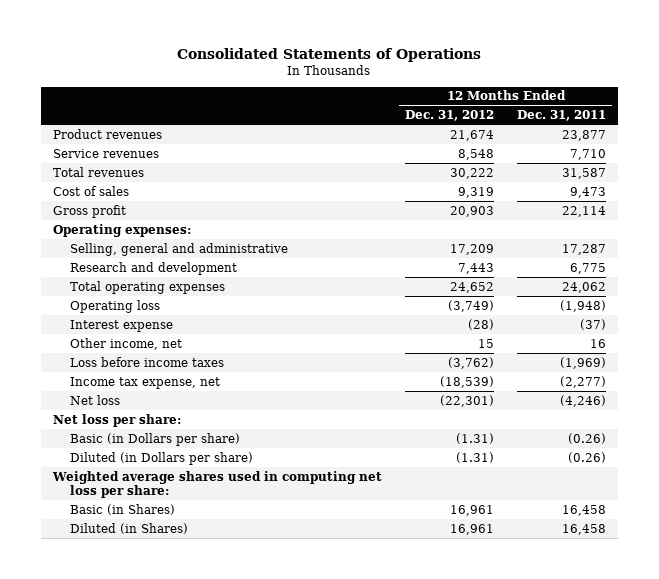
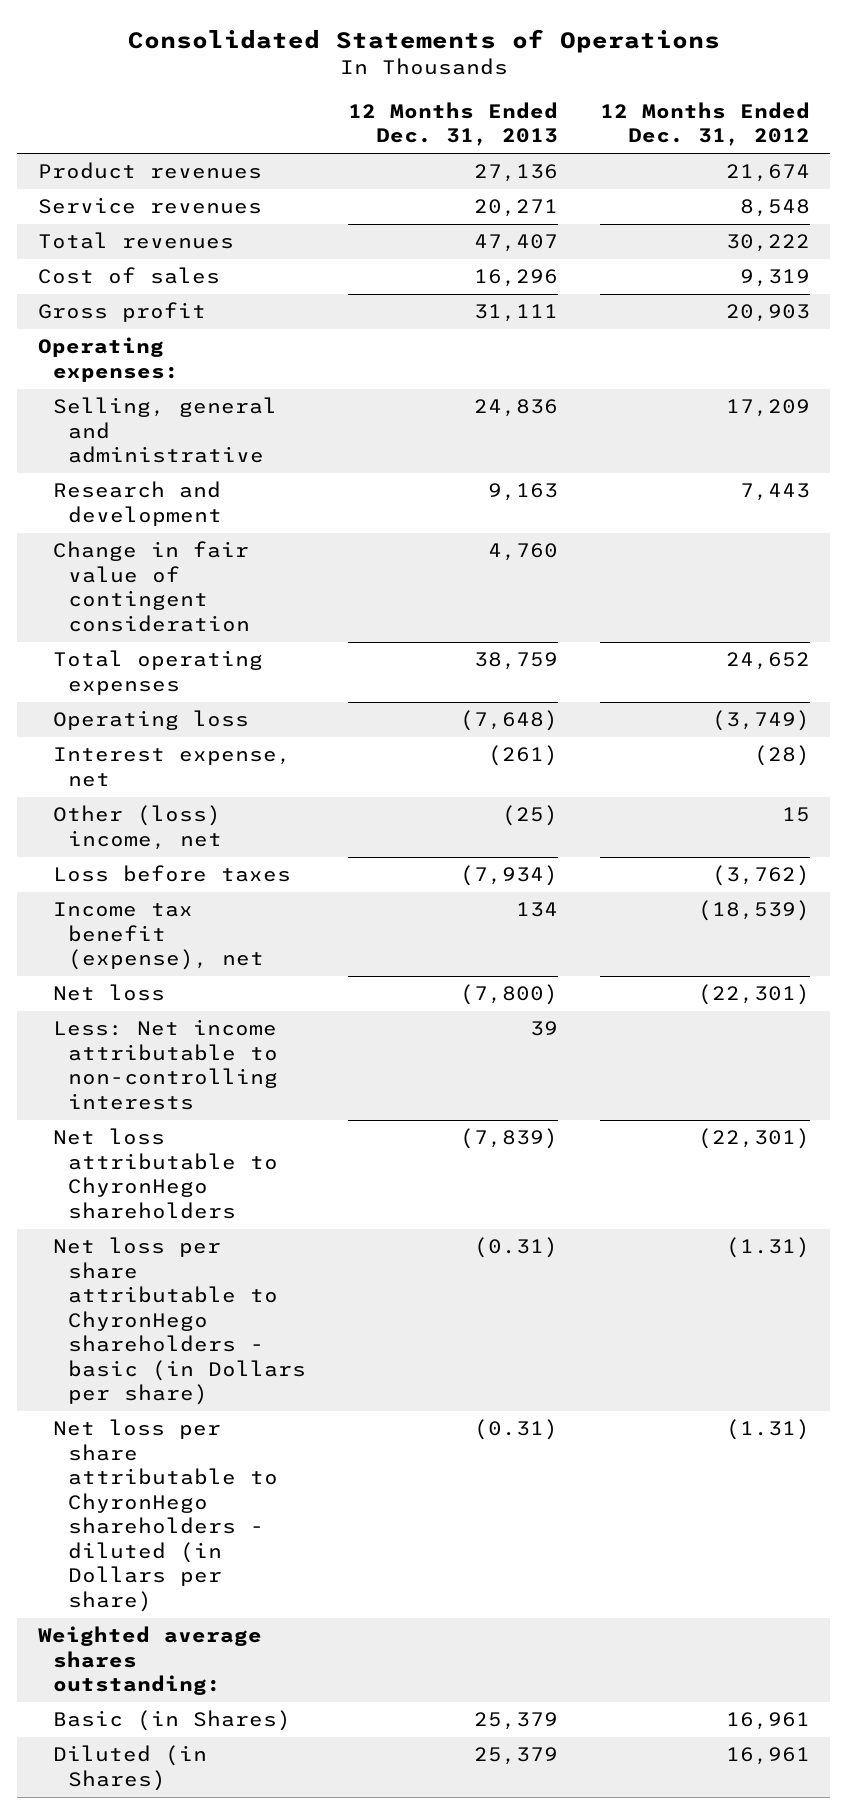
- | 12 Months Ended Dec. 31, 2012 | 12 Months Ended Dec. 31, 2011
+ | 12 Months Ended Dec. 31, 2013 | 12 Months Ended Dec. 31, 2012
+ Change in fair value of contingent consideration | 4,760 |
- Interest expense | (28) | (37)
- Other income, net | 15 | 16
- Loss before income taxes | (3,762) | (1,969)
- Income tax expense, net | (18,539) | (2,277)
+ Interest expense, net | (261) | (28)
+ Other (loss) income, net | (25) | 15
+ Loss before taxes | (7,934) | (3,762)
+ Income tax benefit (expense), net | 134 | (18,539)
- Net loss per share:
- Basic (in Dollars per share) | (1.31) | (0.26)
- Diluted (in Dollars per share) | (1.31) | (0.26)
- Weighted average shares used in computing net loss per share:
+ Less: Net income attributable to non-controlling interests | 39 |
+ Net loss attributable to ChyronHego shareholders | (7,839) | (22,301)
+ Net loss per share attributable to ChyronHego shareholders - basic (in Dollars per share) | (0.31) | (1.31)
+ Net loss per share attributable to ChyronHego shareholders - diluted (in Dollars per share) | (0.31) | (1.31)
+ Weighted average shares outstanding:

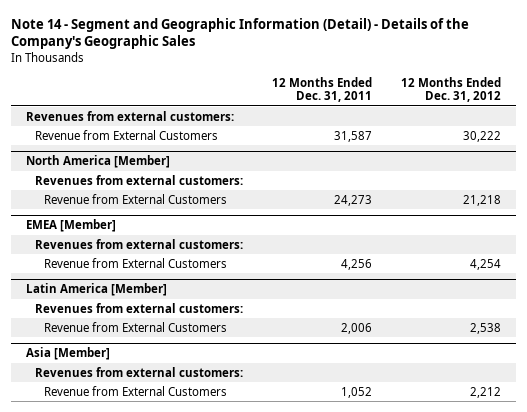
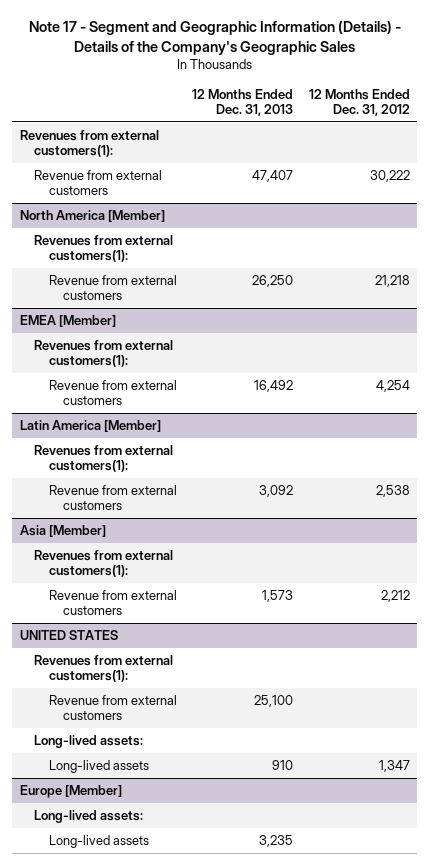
- Note 14 - Segment and Geographic Information (Detail) - Details of the Company's Geographic Sales
+ Note 17 - Segment and Geographic Information (Details) - Details of the Company's Geographic Sales
- | 12 Months Ended Dec. 31, 2011 | 12 Months Ended Dec. 31, 2012
+ | 12 Months Ended Dec. 31, 2013 | 12 Months Ended Dec. 31, 2012
- Revenues from external customers:
- Revenue from External Customers | 31,587 | 30,222
+ Revenues from external customers(1):
+ Revenue from external customers | 47,407 | 30,222
@ North America [Member]
- Revenues from external customers:
- Revenue from External Customers | 24,273 | 21,218
+ Revenues from external customers(1):
+ Revenue from external customers | 26,250 | 21,218
@ EMEA [Member]
- Revenues from external customers:
- Revenue from External Customers | 4,256 | 4,254
+ Revenues from external customers(1):
+ Revenue from external customers | 16,492 | 4,254
@ Latin America [Member]
- Revenues from external customers:
- Revenue from External Customers | 2,006 | 2,538
+ Revenues from external customers(1):
+ Revenue from external customers | 3,092 | 2,538
@ Asia [Member]
- Revenues from external customers:
- Revenue from External Customers | 1,052 | 2,212
+ Revenues from external customers(1):
+ Revenue from external customers | 1,573 | 2,212
+ UNITED STATES
+ Revenues from external customers(1):
+ Revenue from external customers | 25,100 |
+ Long-lived assets:
+ Long-lived assets | 910 | 1,347
+ Europe [Member]
+ Long-lived assets:
+ Long-lived assets | 3,235 |

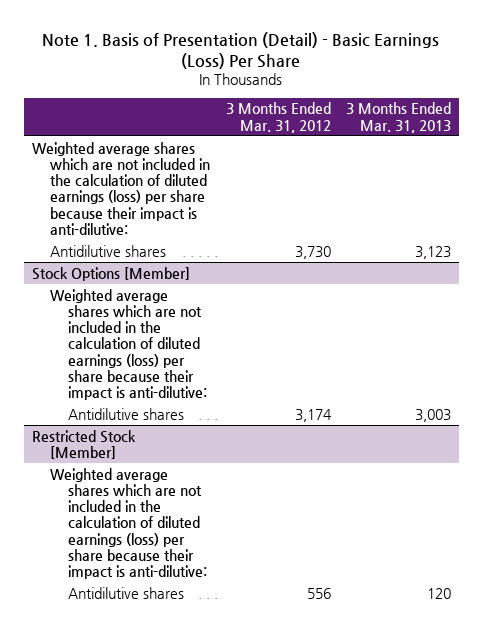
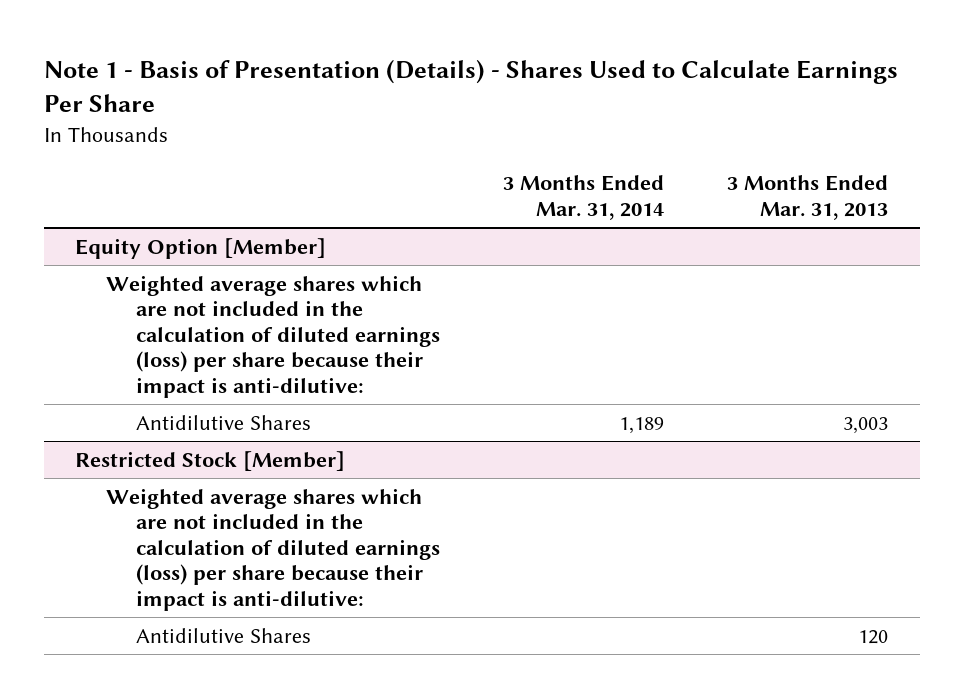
- Note 1. Basis of Presentation (Detail) - Basic Earnings (Loss) Per Share
+ Note 1 - Basis of Presentation (Details) - Shares Used to Calculate Earnings Per Share
- | 3 Months Ended Mar. 31, 2012 | 3 Months Ended Mar. 31, 2013
+ | 3 Months Ended Mar. 31, 2014 | 3 Months Ended Mar. 31, 2013
- Weighted average shares which are not included in the calculation of diluted earnings (loss) per share because their impact is anti-dilutive:
- Antidilutive shares | 3,730 | 3,123
- Stock Options [Member]
+ Equity Option [Member]
- Antidilutive shares | 3,174 | 3,003
+ Antidilutive Shares | 1,189 | 3,003
@ Restricted Stock [Member]
- Antidilutive shares | 556 | 120
+ Antidilutive Shares | | 120

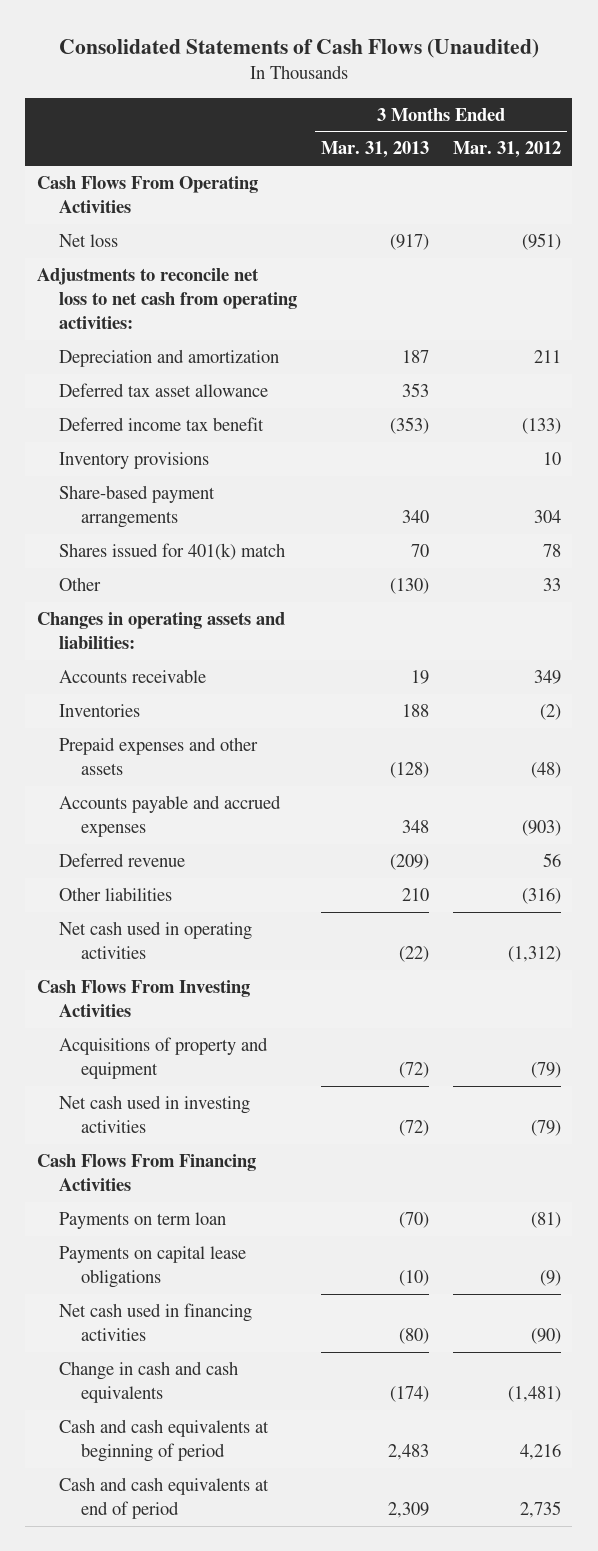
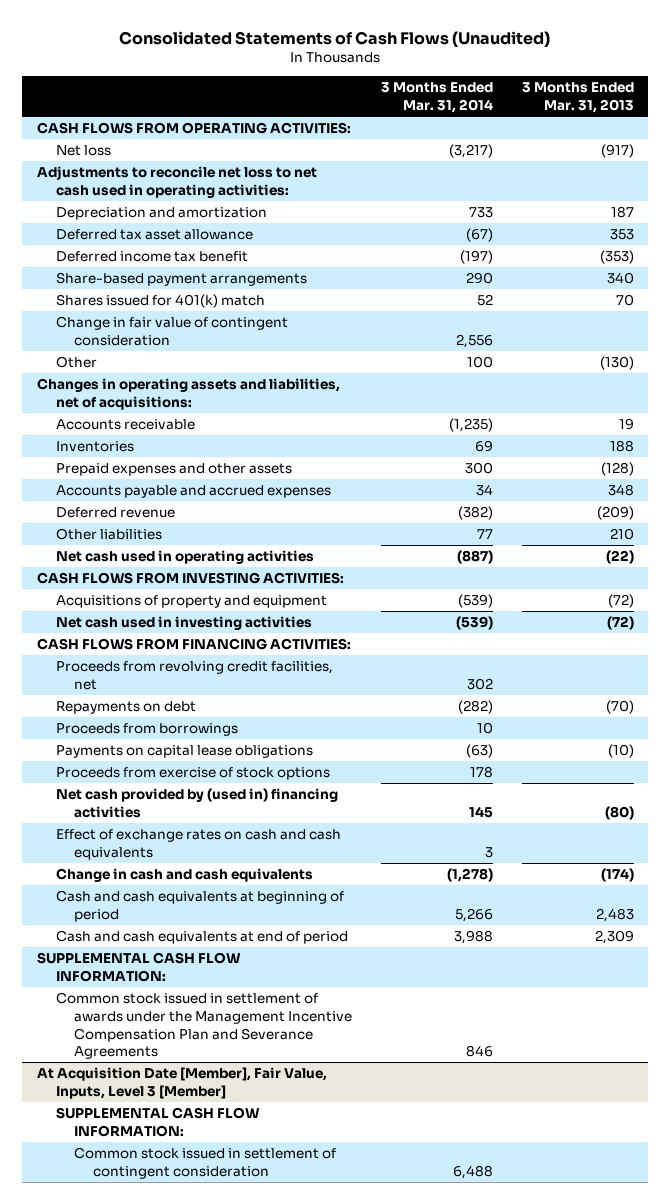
- | 3 Months Ended Mar. 31, 2013 | 3 Months Ended Mar. 31, 2012
+ | 3 Months Ended Mar. 31, 2014 | 3 Months Ended Mar. 31, 2013
- Cash Flows From Operating Activities
+ CASH FLOWS FROM OPERATING ACTIVITIES:
- Adjustments to reconcile net loss to net cash from operating activities:
+ Adjustments to reconcile net loss to net cash used in operating activities:
- Inventory provisions | | 10
+ Change in fair value of contingent consideration | 2,556 |
- Changes in operating assets and liabilities:
+ Changes in operating assets and liabilities, net of acquisitions:
- Cash Flows From Investing Activities
+ CASH FLOWS FROM INVESTING ACTIVITIES:
- Cash Flows From Financing Activities
- Payments on term loan | (70) | (81)
+ CASH FLOWS FROM FINANCING ACTIVITIES:
+ Proceeds from revolving credit facilities, net | 302 |
+ Repayments on debt | (282) | (70)
+ Proceeds from borrowings | 10 |
- Net cash used in financing activities | (80) | (90)
+ Proceeds from exercise of stock options | 178 |
+ Net cash provided by (used in) financing activities | 145 | (80)
+ Effect of exchange rates on cash and cash equivalents | 3 |
+ SUPPLEMENTAL CASH FLOW INFORMATION:
+ Common stock issued in settlement of awards under the Management Incentive Compensation Plan and Severance Agreements | 846 |
+ At Acquisition Date [Member], Fair Value, Inputs, Level 3 [Member]
+ SUPPLEMENTAL CASH FLOW INFORMATION:
+ Common stock issued in settlement of contingent consideration | 6,488 |

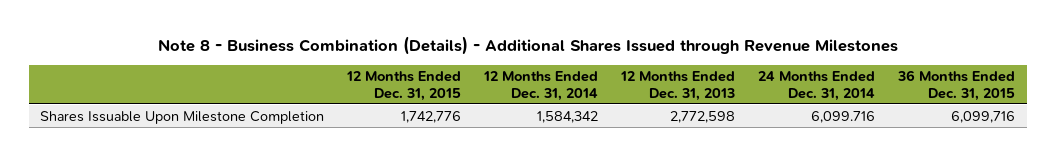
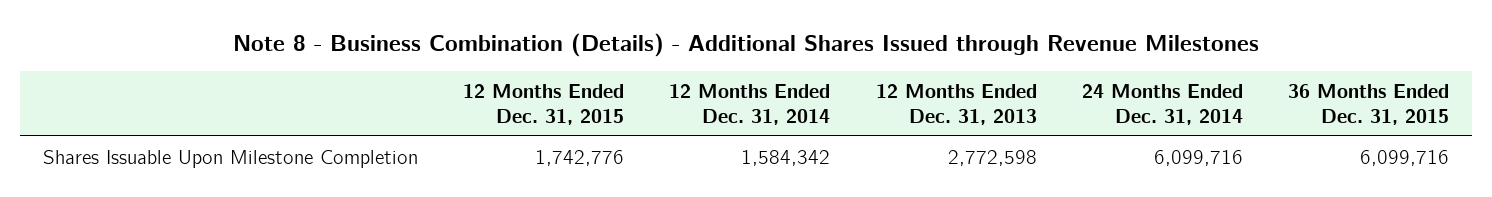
- Shares Issuable Upon Milestone Completion | 1,742,776 | 1,584,342 | 2,772,598 | 6,099.716 | 6,099,716
+ Shares Issuable Upon Milestone Completion | 1,742,776 | 1,584,342 | 2,772,598 | 6,099,716 | 6,099,716

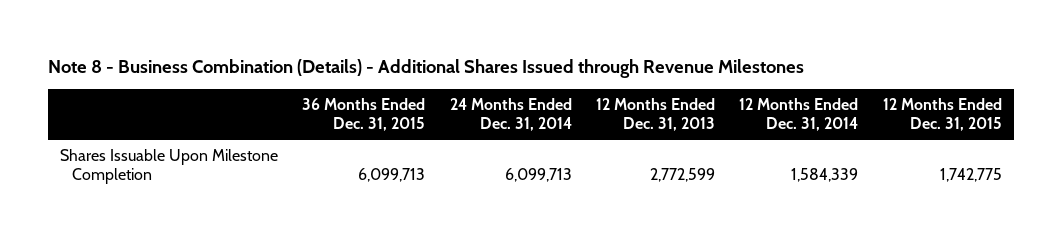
- | 12 Months Ended Dec. 31, 2015 | 12 Months Ended Dec. 31, 2014 | 12 Months Ended Dec. 31, 2013 | 24 Months Ended Dec. 31, 2014 | 36 Months Ended Dec. 31, 2015
+ | 36 Months Ended Dec. 31, 2015 | 24 Months Ended Dec. 31, 2014 | 12 Months Ended Dec. 31, 2013 | 12 Months Ended Dec. 31, 2014 | 12 Months Ended Dec. 31, 2015
- Shares Issuable Upon Milestone Completion | 1,742,776 | 1,584,342 | 2,772,598 | 6,099,716 | 6,099,716
+ Shares Issuable Upon Milestone Completion | 6,099,713 | 6,099,713 | 2,772,599 | 1,584,339 | 1,742,775

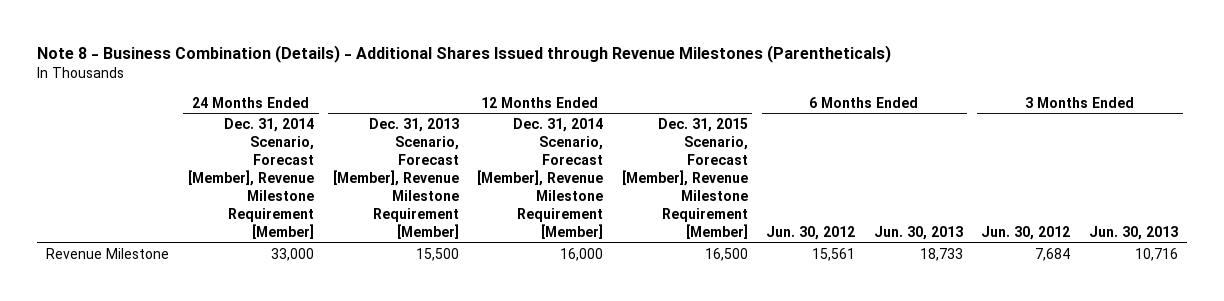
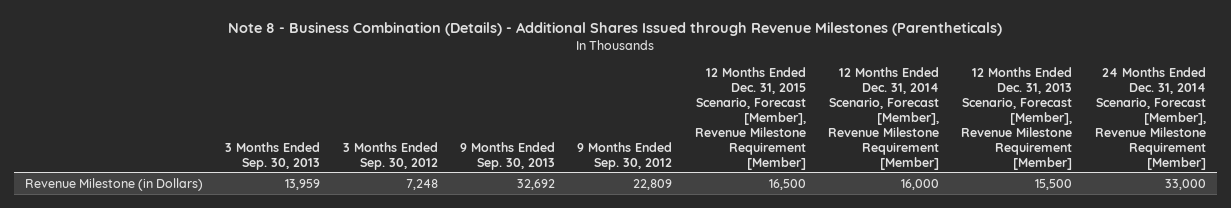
- | 24 Months Ended Dec. 31, 2014 Scenario, Forecast [Member], Revenue Milestone Requirement [Member] | 12 Months Ended Dec. 31, 2013 Scenario, Forecast [Member], Revenue Milestone Requirement [Member] | 12 Months Ended Dec. 31, 2014 Scenario, Forecast [Member], Revenue Milestone Requirement [Member] | 12 Months Ended Dec. 31, 2015 Scenario, Forecast [Member], Revenue Milestone Requirement [Member] | 6 Months Ended Jun. 30, 2012 | 6 Months Ended Jun. 30, 2013 | 3 Months Ended Jun. 30, 2012 | 3 Months Ended Jun. 30, 2013
+ | 3 Months Ended Sep. 30, 2013 | 3 Months Ended Sep. 30, 2012 | 9 Months Ended Sep. 30, 2013 | 9 Months Ended Sep. 30, 2012 | 12 Months Ended Dec. 31, 2015 Scenario, Forecast [Member], Revenue Milestone Requirement [Member] | 12 Months Ended Dec. 31, 2014 Scenario, Forecast [Member], Revenue Milestone Requirement [Member] | 12 Months Ended Dec. 31, 2013 Scenario, Forecast [Member], Revenue Milestone Requirement [Member] | 24 Months Ended Dec. 31, 2014 Scenario, Forecast [Member], Revenue Milestone Requirement [Member]
- Revenue Milestone | 33,000 | 15,500 | 16,000 | 16,500 | 15,561 | 18,733 | 7,684 | 10,716
+ Revenue Milestone (in Dollars) | 13,959 | 7,248 | 32,692 | 22,809 | 16,500 | 16,000 | 15,500 | 33,000

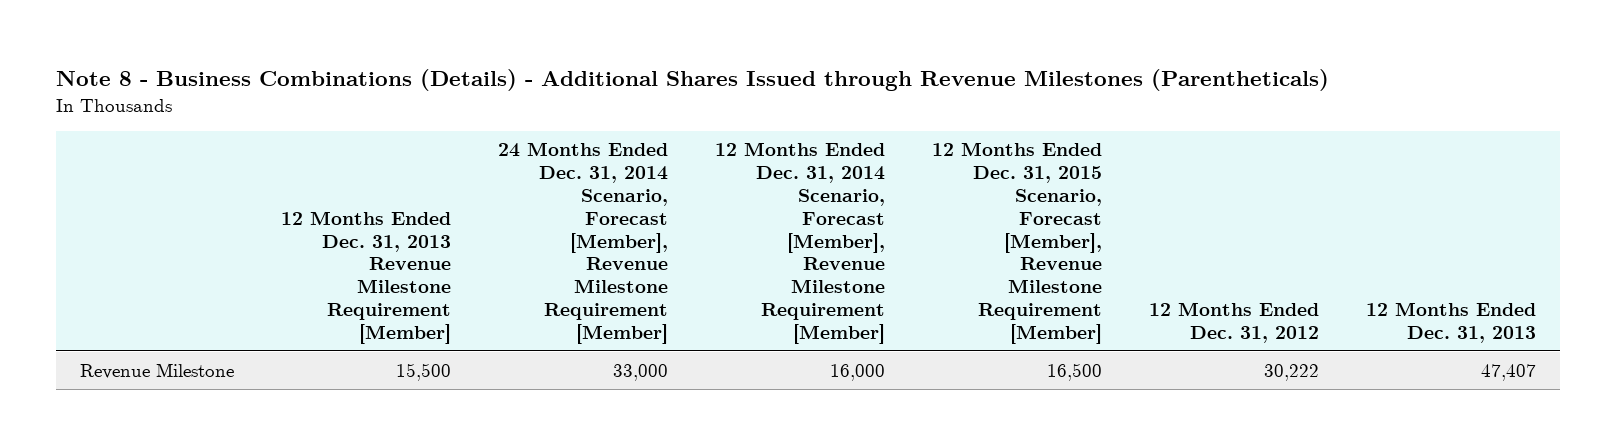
- Note 8 - Business Combination (Details) - Additional Shares Issued through Revenue Milestones (Parentheticals)
+ Note 8 - Business Combinations (Details) - Additional Shares Issued through Revenue Milestones (Parentheticals)
- | 3 Months Ended Sep. 30, 2013 | 3 Months Ended Sep. 30, 2012 | 9 Months Ended Sep. 30, 2013 | 9 Months Ended Sep. 30, 2012 | 12 Months Ended Dec. 31, 2015 Scenario, Forecast [Member], Revenue Milestone Requirement [Member] | 12 Months Ended Dec. 31, 2014 Scenario, Forecast [Member], Revenue Milestone Requirement [Member] | 12 Months Ended Dec. 31, 2013 Scenario, Forecast [Member], Revenue Milestone Requirement [Member] | 24 Months Ended Dec. 31, 2014 Scenario, Forecast [Member], Revenue Milestone Requirement [Member]
+ | 12 Months Ended Dec. 31, 2013 Revenue Milestone Requirement [Member] | 24 Months Ended Dec. 31, 2014 Scenario, Forecast [Member], Revenue Milestone Requirement [Member] | 12 Months Ended Dec. 31, 2014 Scenario, Forecast [Member], Revenue Milestone Requirement [Member] | 12 Months Ended Dec. 31, 2015 Scenario, Forecast [Member], Revenue Milestone Requirement [Member] | 12 Months Ended Dec. 31, 2012 | 12 Months Ended Dec. 31, 2013
- Revenue Milestone (in Dollars) | 13,959 | 7,248 | 32,692 | 22,809 | 16,500 | 16,000 | 15,500 | 33,000
+ Revenue Milestone | 15,500 | 33,000 | 16,000 | 16,500 | 30,222 | 47,407

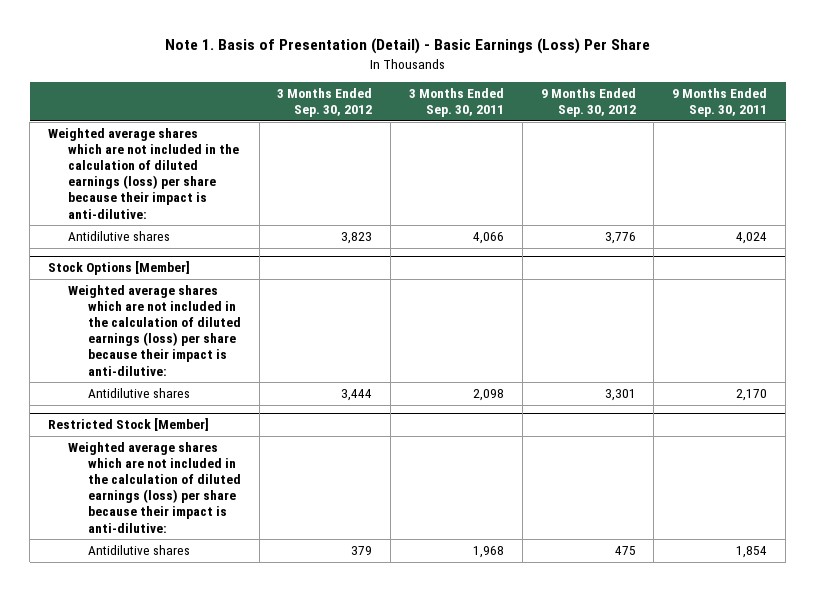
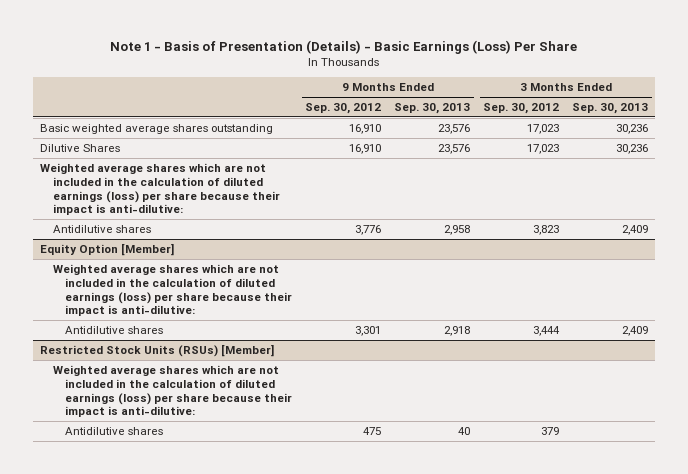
- Note 1. Basis of Presentation (Detail) - Basic Earnings (Loss) Per Share
+ Note 1 - Basis of Presentation (Details) - Basic Earnings (Loss) Per Share
- | 3 Months Ended Sep. 30, 2012 | 3 Months Ended Sep. 30, 2011 | 9 Months Ended Sep. 30, 2012 | 9 Months Ended Sep. 30, 2011
+ | 9 Months Ended Sep. 30, 2012 | 9 Months Ended Sep. 30, 2013 | 3 Months Ended Sep. 30, 2012 | 3 Months Ended Sep. 30, 2013
+ Basic weighted average shares outstanding | 16,910 | 23,576 | 17,023 | 30,236
+ Dilutive Shares | 16,910 | 23,576 | 17,023 | 30,236
- Stock Options [Member]
+ Equity Option [Member]
- Restricted Stock [Member]
+ Restricted Stock Units (RSUs) [Member]

